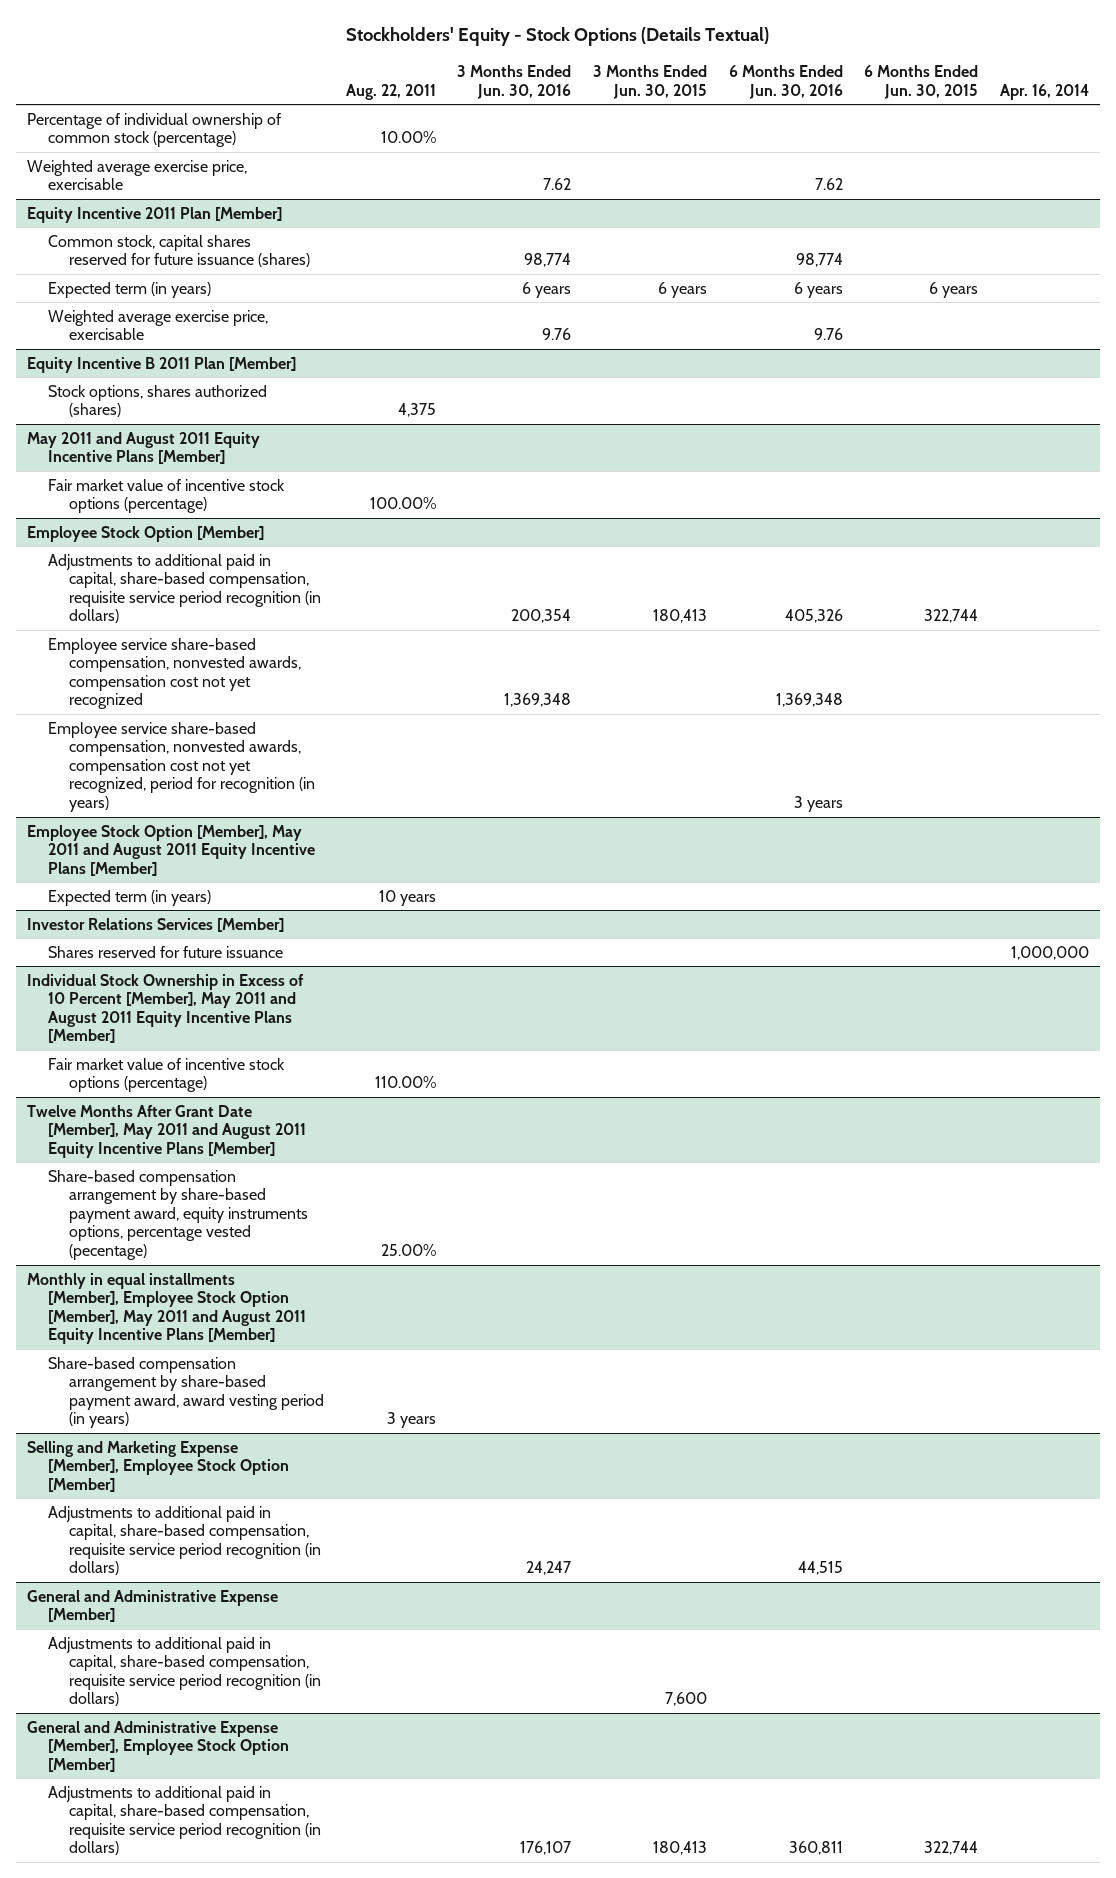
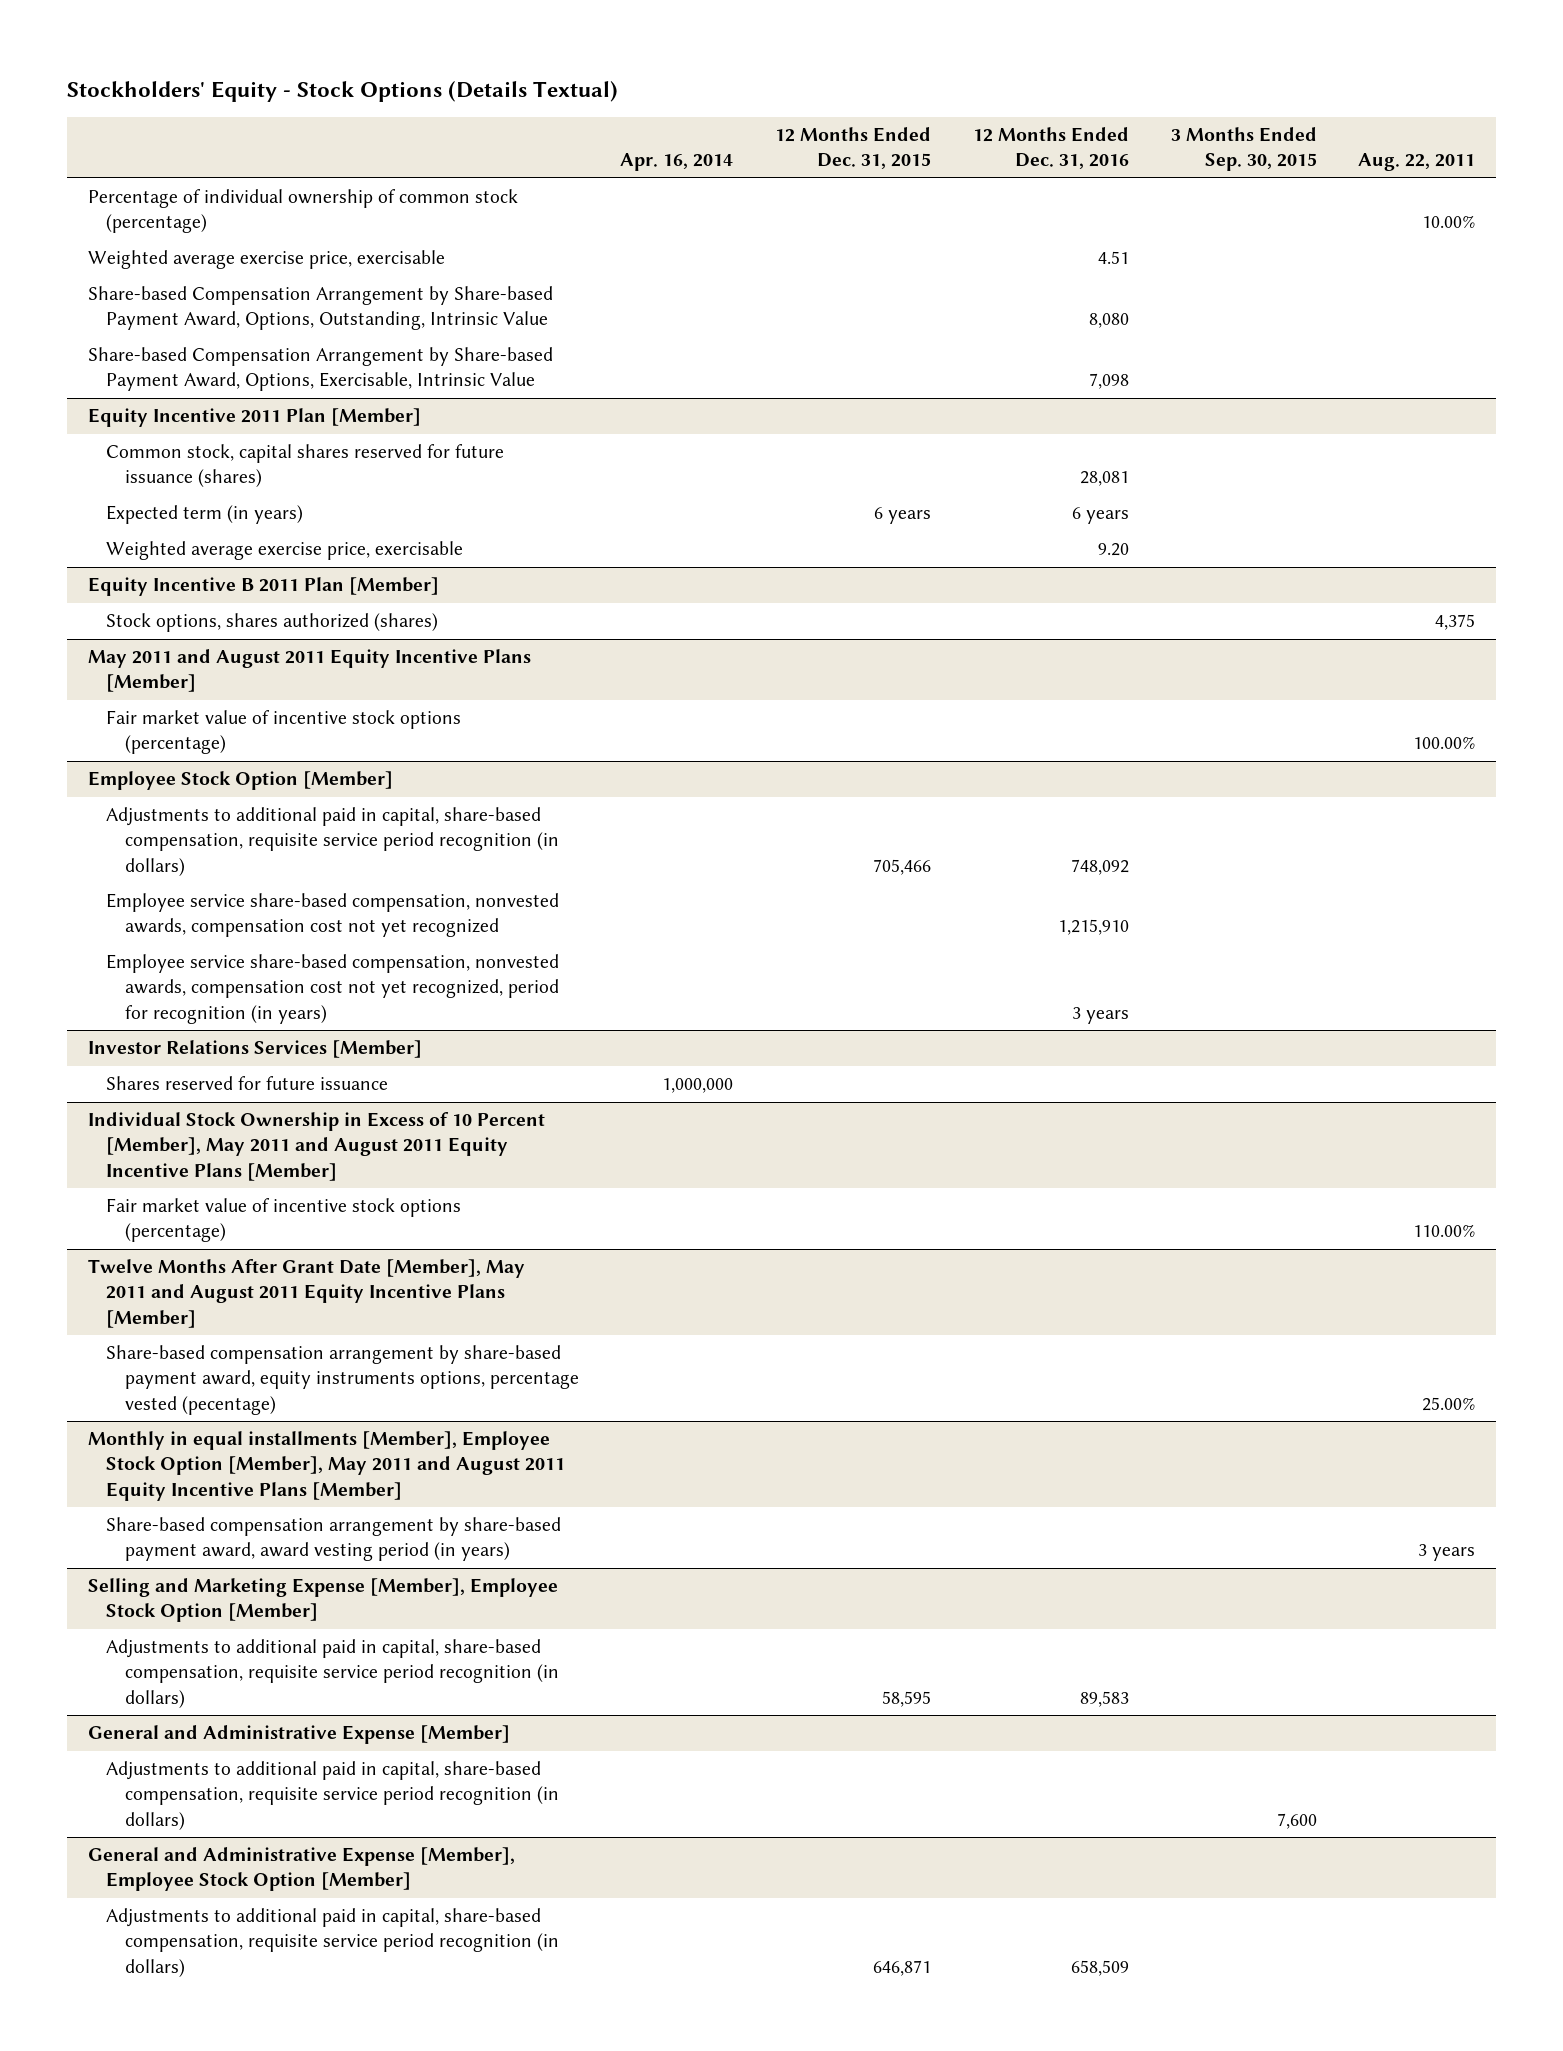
- | Aug. 22, 2011 | 3 Months Ended Jun. 30, 2016 | 3 Months Ended Jun. 30, 2015 | 6 Months Ended Jun. 30, 2016 | 6 Months Ended Jun. 30, 2015 | Apr. 16, 2014
+ | Apr. 16, 2014 | 12 Months Ended Dec. 31, 2015 | 12 Months Ended Dec. 31, 2016 | 3 Months Ended Sep. 30, 2015 | Aug. 22, 2011
+ Share-based Compensation Arrangement by Share-based Payment Award, Options, Outstanding, Intrinsic Value | | | 8,080 | |
+ Share-based Compensation Arrangement by Share-based Payment Award, Options, Exercisable, Intrinsic Value | | | 7,098 | |
- Employee Stock Option [Member], May 2011 and August 2011 Equity Incentive Plans [Member]
- Expected term (in years) | 10 years | | | | |

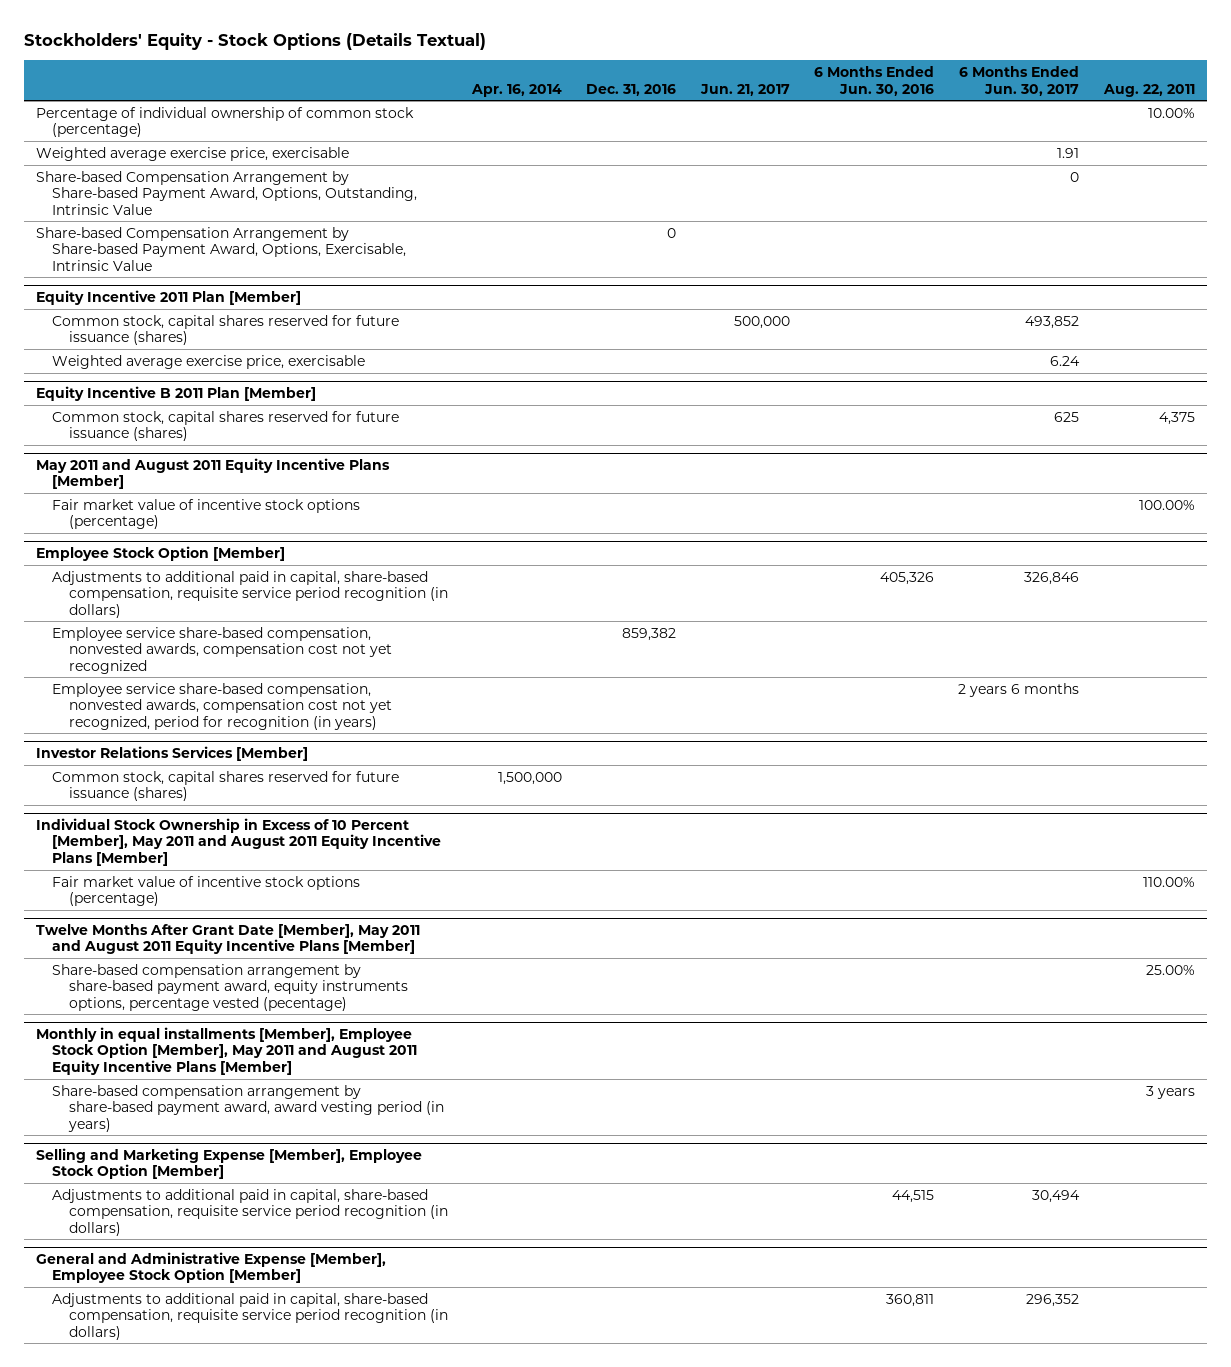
- | Apr. 16, 2014 | 12 Months Ended Dec. 31, 2015 | 12 Months Ended Dec. 31, 2016 | 3 Months Ended Sep. 30, 2015 | Aug. 22, 2011
+ | Apr. 16, 2014 | Dec. 31, 2016 | Jun. 21, 2017 | 6 Months Ended Jun. 30, 2016 | 6 Months Ended Jun. 30, 2017 | Aug. 22, 2011
@ Equity Incentive 2011 Plan [Member]
- Expected term (in years) | | 6 years | 6 years | |
@ Equity Incentive B 2011 Plan [Member]
- Stock options, shares authorized (shares) | | | | | 4,375
+ Common stock, capital shares reserved for future issuance (shares) | | | | | 625 | 4,375
@ Investor Relations Services [Member]
- Shares reserved for future issuance | 1,000,000 | | | |
+ Common stock, capital shares reserved for future issuance (shares) | 1,500,000 | | | | |
- General and Administrative Expense [Member]
- Adjustments to additional paid in capital, share-based compensation, requisite service period recognition (in dollars) | | | | 7,600 |

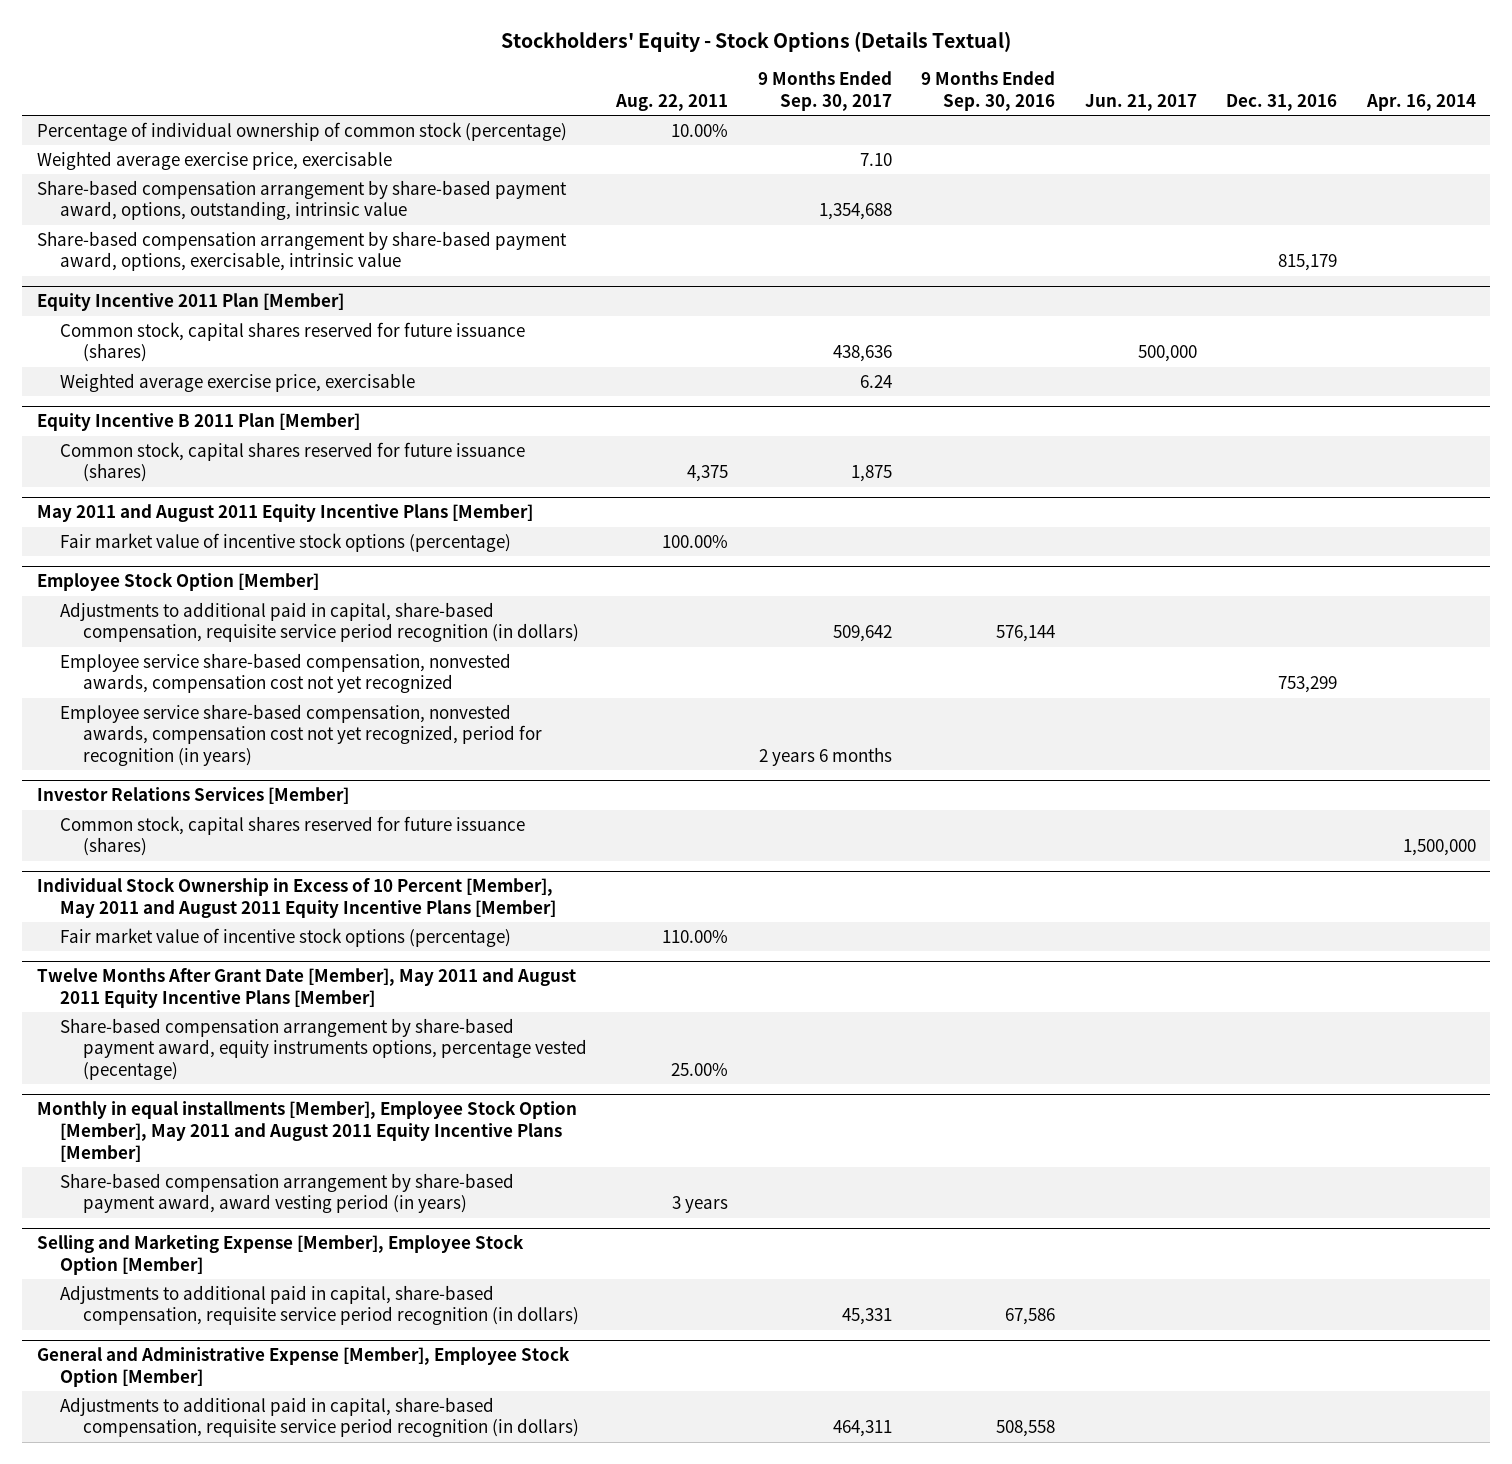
- | Apr. 16, 2014 | Dec. 31, 2016 | Jun. 21, 2017 | 6 Months Ended Jun. 30, 2016 | 6 Months Ended Jun. 30, 2017 | Aug. 22, 2011
+ | Aug. 22, 2011 | 9 Months Ended Sep. 30, 2017 | 9 Months Ended Sep. 30, 2016 | Jun. 21, 2017 | Dec. 31, 2016 | Apr. 16, 2014
- Share-based Compensation Arrangement by Share-based Payment Award, Options, Outstanding, Intrinsic Value | | | | | 0 |
- Share-based Compensation Arrangement by Share-based Payment Award, Options, Exercisable, Intrinsic Value | | 0 | | | |
+ Share-based compensation arrangement by share-based payment award, options, outstanding, intrinsic value | | 1,354,688 | | | |
+ Share-based compensation arrangement by share-based payment award, options, exercisable, intrinsic value | | | | | 815,179 |
@ Employee Stock Option [Member]
- Employee service share-based compensation, nonvested awards, compensation cost not yet recognized | | 859,382 | | | |
+ Employee service share-based compensation, nonvested awards, compensation cost not yet recognized | | | | | 753,299 |

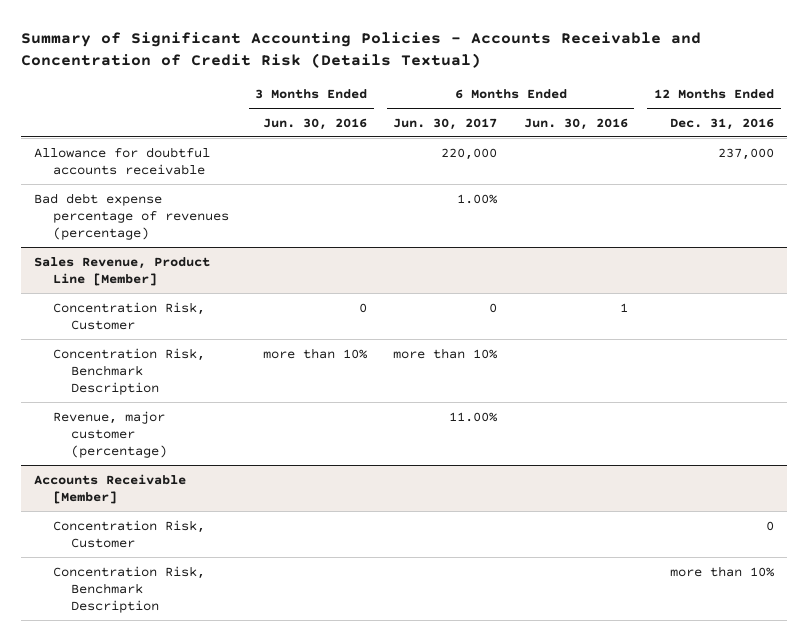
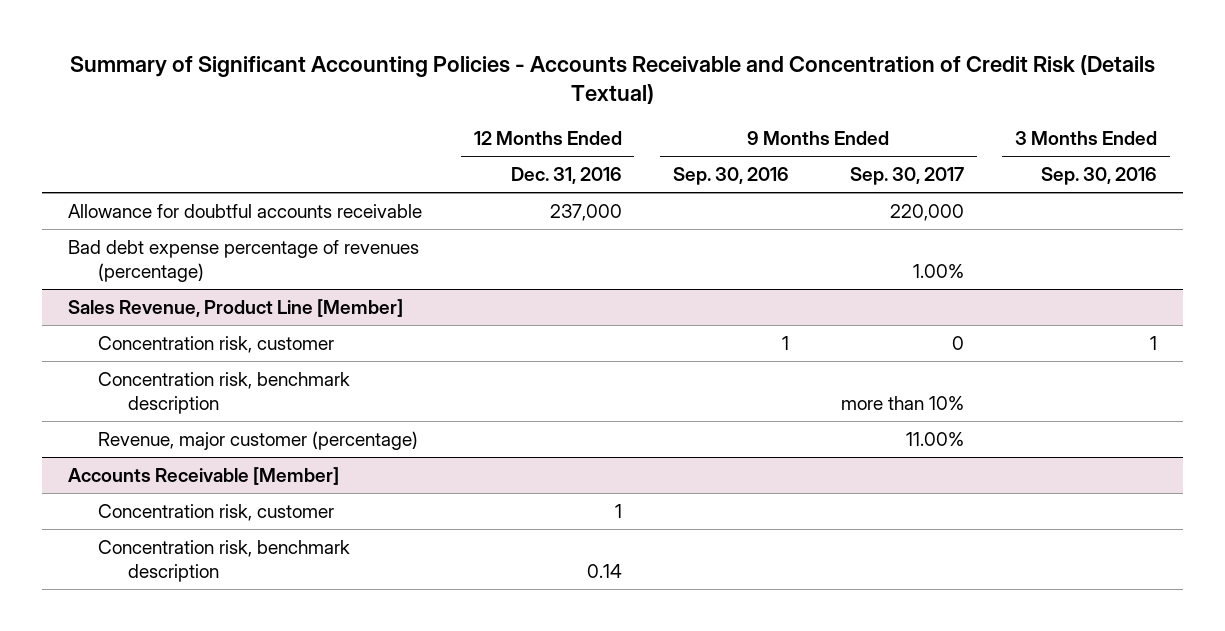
- | 3 Months Ended Jun. 30, 2016 | 6 Months Ended Jun. 30, 2017 | 6 Months Ended Jun. 30, 2016 | 12 Months Ended Dec. 31, 2016
+ | 12 Months Ended Dec. 31, 2016 | 9 Months Ended Sep. 30, 2016 | 9 Months Ended Sep. 30, 2017 | 3 Months Ended Sep. 30, 2016
@ Sales Revenue, Product Line [Member]
- Concentration Risk, Customer | 0 | 0 | 1 |
- Concentration Risk, Benchmark Description | more than 10% | more than 10% | |
+ Concentration risk, customer | | 1 | 0 | 1
+ Concentration risk, benchmark description | | | more than 10% |
@ Accounts Receivable [Member]
- Concentration Risk, Customer | | | | 0
- Concentration Risk, Benchmark Description | | | | more than 10%
+ Concentration risk, customer | 1 | | |
+ Concentration risk, benchmark description | 0.14 | | |

